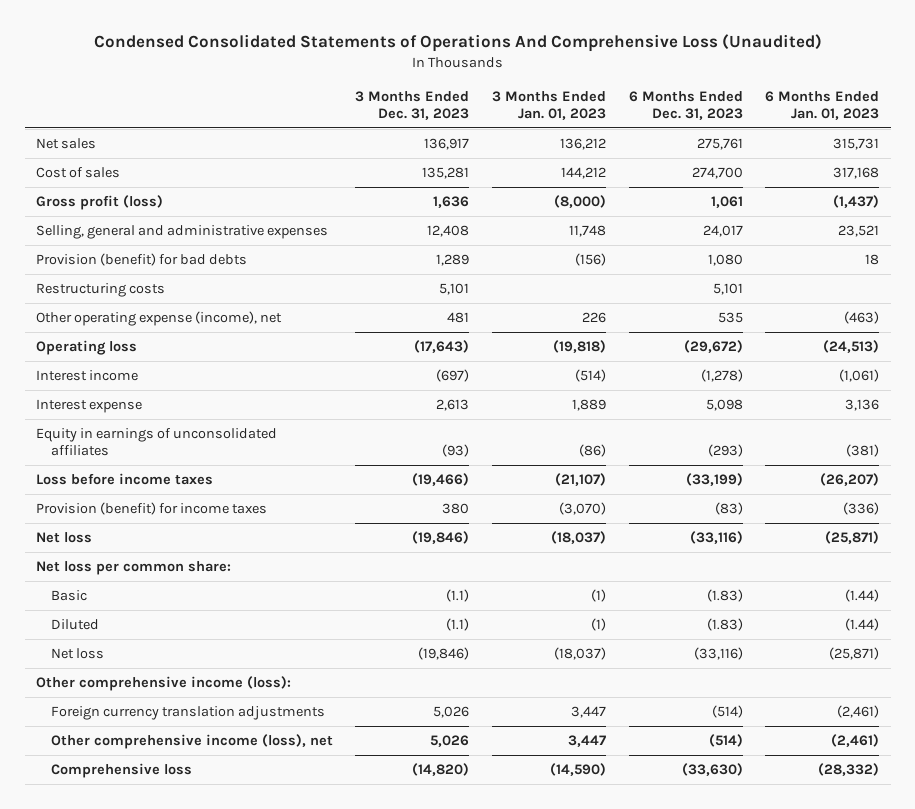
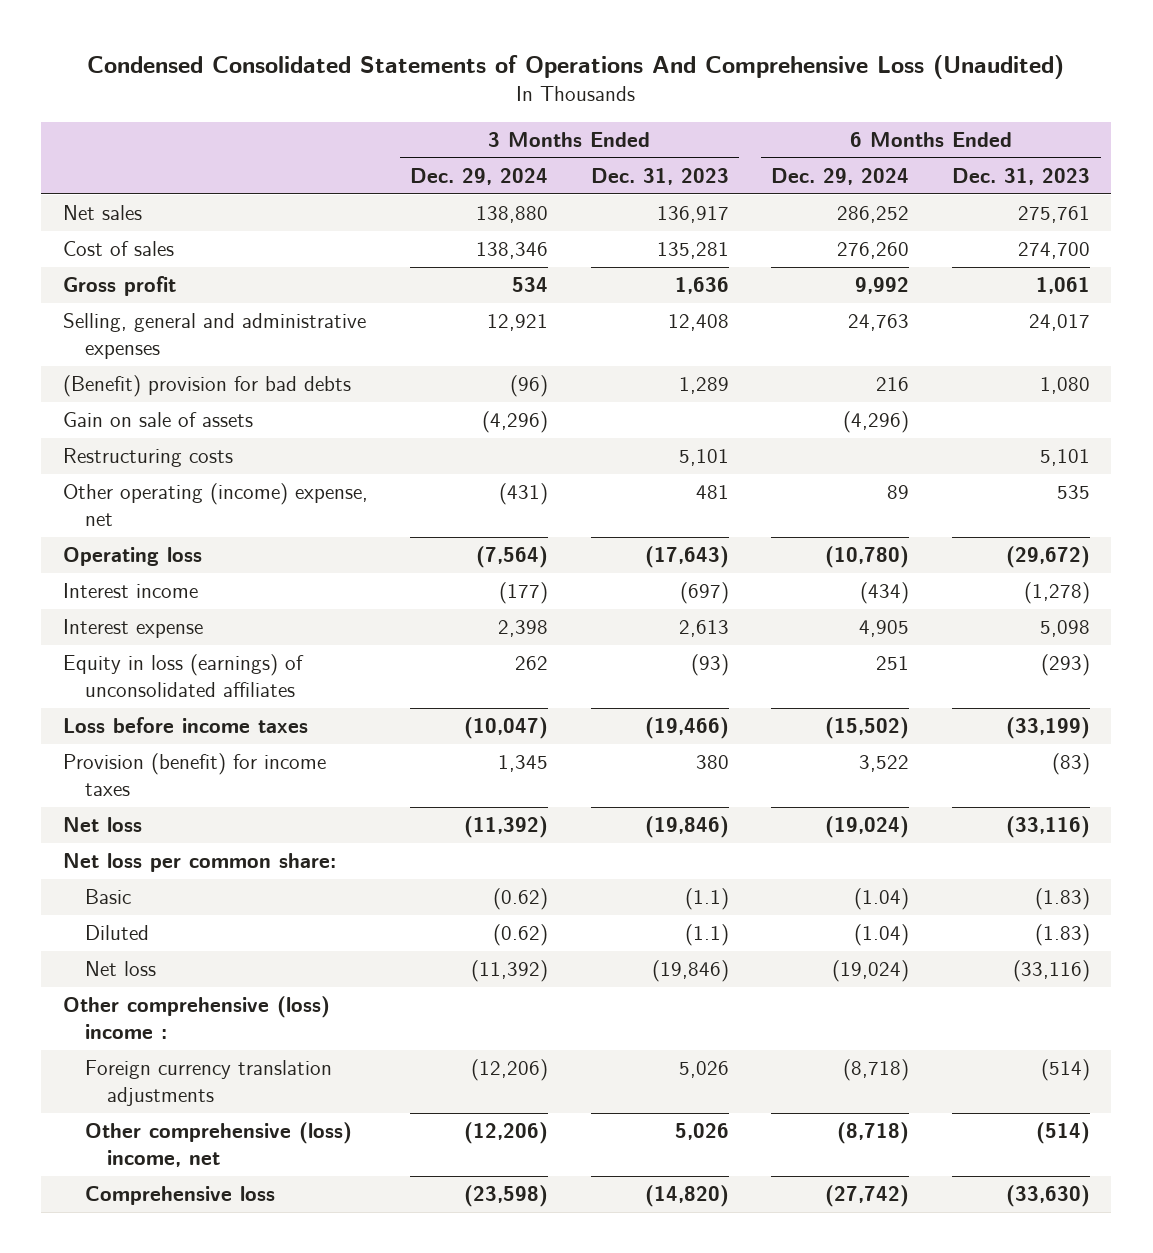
- | 3 Months Ended Dec. 31, 2023 | 3 Months Ended Jan. 01, 2023 | 6 Months Ended Dec. 31, 2023 | 6 Months Ended Jan. 01, 2023
+ | 3 Months Ended Dec. 29, 2024 | 3 Months Ended Dec. 31, 2023 | 6 Months Ended Dec. 29, 2024 | 6 Months Ended Dec. 31, 2023
- Gross profit (loss) | 1,636 | (8,000) | 1,061 | (1,437)
+ Gross profit | 534 | 1,636 | 9,992 | 1,061
- Provision (benefit) for bad debts | 1,289 | (156) | 1,080 | 18
+ (Benefit) provision for bad debts | (96) | 1,289 | 216 | 1,080
+ Gain on sale of assets | (4,296) | | (4,296) |
- Other operating expense (income), net | 481 | 226 | 535 | (463)
+ Other operating (income) expense, net | (431) | 481 | 89 | 535
- Equity in earnings of unconsolidated affiliates | (93) | (86) | (293) | (381)
+ Equity in loss (earnings) of unconsolidated affiliates | 262 | (93) | 251 | (293)
- Other comprehensive income (loss):
+ Other comprehensive (loss) income :
- Other comprehensive income (loss), net | 5,026 | 3,447 | (514) | (2,461)
+ Other comprehensive (loss) income, net | (12,206) | 5,026 | (8,718) | (514)

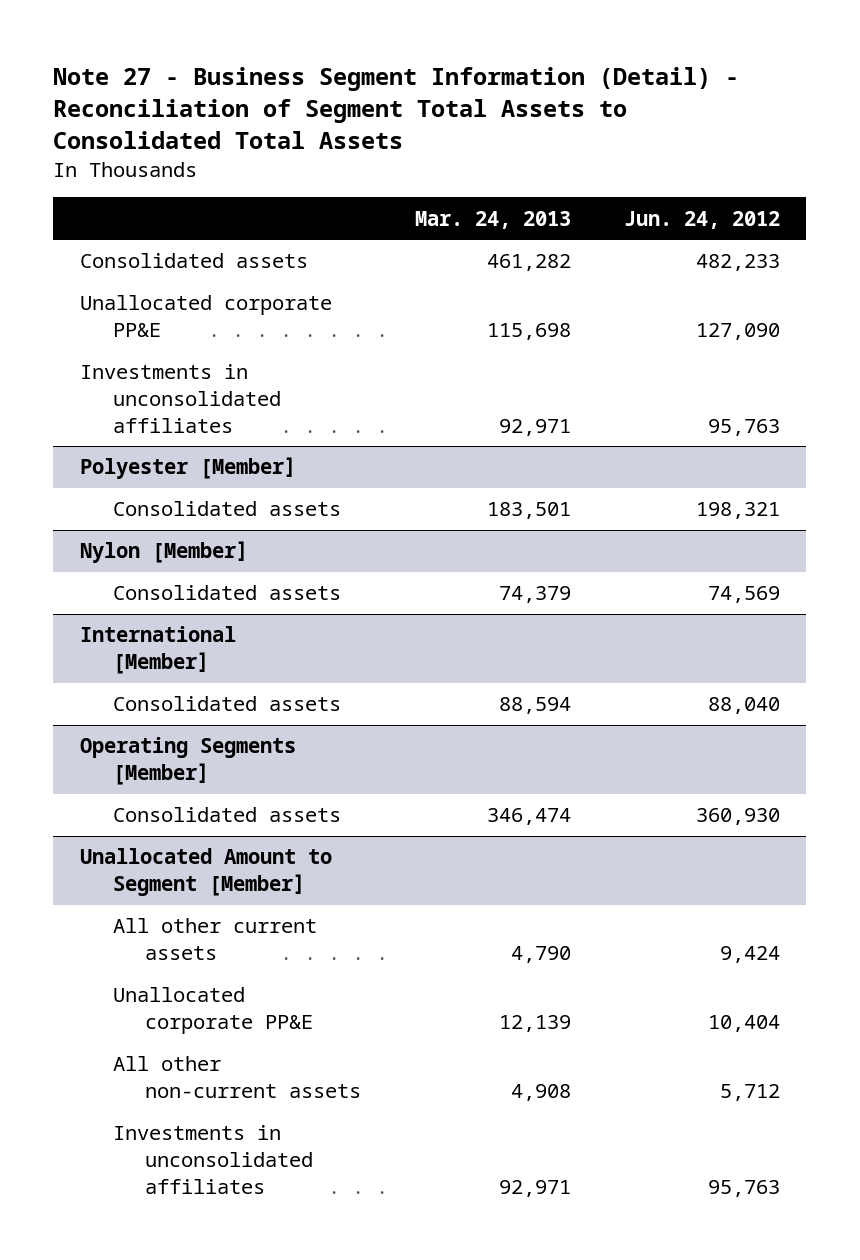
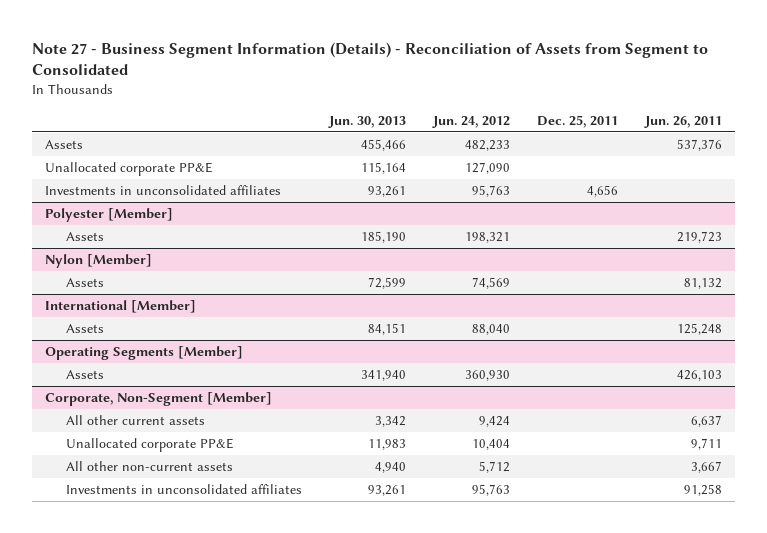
- Note 27 - Business Segment Information (Detail) - Reconciliation of Segment Total Assets to Consolidated Total Assets
+ Note 27 - Business Segment Information (Details) - Reconciliation of Assets from Segment to Consolidated
- | Mar. 24, 2013 | Jun. 24, 2012
+ | Jun. 30, 2013 | Jun. 24, 2012 | Dec. 25, 2011 | Jun. 26, 2011
- Consolidated assets | 461,282 | 482,233
+ Assets | 455,466 | 482,233 | | 537,376
@ Polyester [Member]
- Consolidated assets | 183,501 | 198,321
+ Assets | 185,190 | 198,321 | | 219,723
@ Nylon [Member]
- Consolidated assets | 74,379 | 74,569
+ Assets | 72,599 | 74,569 | | 81,132
@ International [Member]
- Consolidated assets | 88,594 | 88,040
+ Assets | 84,151 | 88,040 | | 125,248
@ Operating Segments [Member]
- Consolidated assets | 346,474 | 360,930
- Unallocated Amount to Segment [Member]
@ Operating Segments [Member]
+ Assets | 341,940 | 360,930 | | 426,103
+ Corporate, Non-Segment [Member]

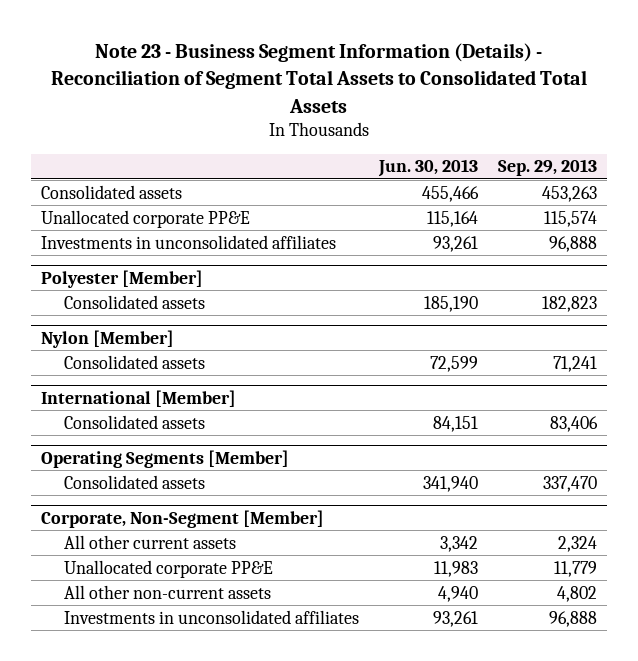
- Note 27 - Business Segment Information (Details) - Reconciliation of Assets from Segment to Consolidated
+ Note 23 - Business Segment Information (Details) - Reconciliation of Segment Total Assets to Consolidated Total Assets
- | Jun. 30, 2013 | Jun. 24, 2012 | Dec. 25, 2011 | Jun. 26, 2011
+ | Jun. 30, 2013 | Sep. 29, 2013
- Assets | 455,466 | 482,233 | | 537,376
+ Consolidated assets | 455,466 | 453,263
@ Polyester [Member]
- Assets | 185,190 | 198,321 | | 219,723
+ Consolidated assets | 185,190 | 182,823
@ Nylon [Member]
- Assets | 72,599 | 74,569 | | 81,132
+ Consolidated assets | 72,599 | 71,241
@ International [Member]
- Assets | 84,151 | 88,040 | | 125,248
+ Consolidated assets | 84,151 | 83,406
@ Operating Segments [Member]
- Assets | 341,940 | 360,930 | | 426,103
+ Consolidated assets | 341,940 | 337,470

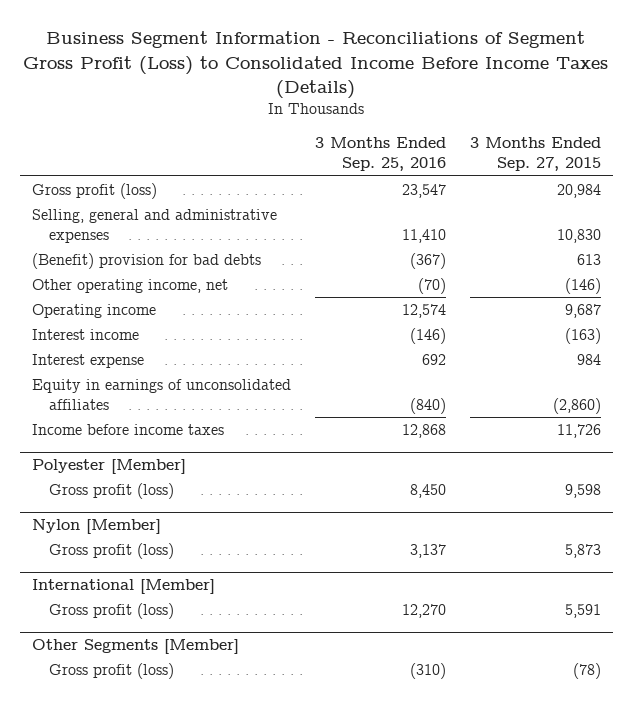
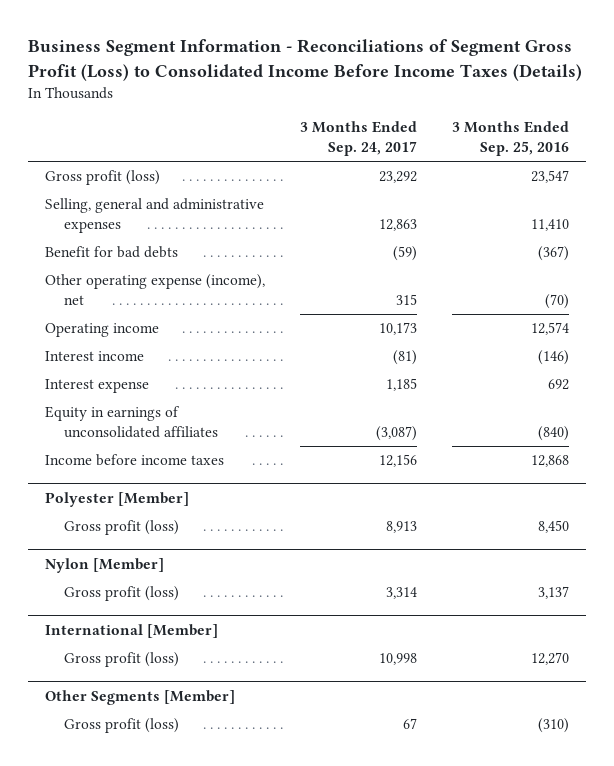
- | 3 Months Ended Sep. 25, 2016 | 3 Months Ended Sep. 27, 2015
+ | 3 Months Ended Sep. 24, 2017 | 3 Months Ended Sep. 25, 2016
- (Benefit) provision for bad debts | (367) | 613
- Other operating income, net | (70) | (146)
+ Benefit for bad debts | (59) | (367)
+ Other operating expense (income), net | 315 | (70)

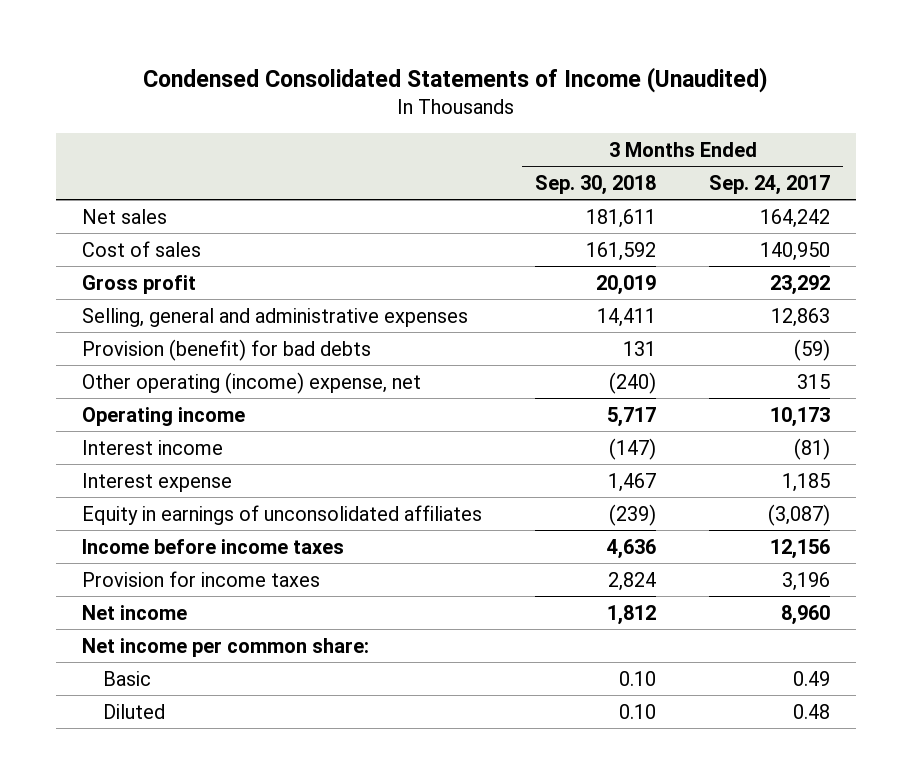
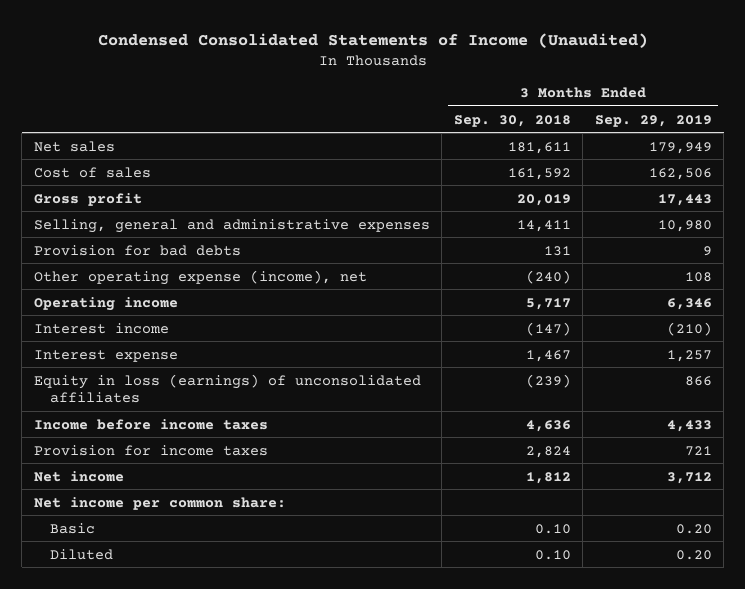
- | 3 Months Ended Sep. 30, 2018 | 3 Months Ended Sep. 24, 2017
+ | 3 Months Ended Sep. 30, 2018 | 3 Months Ended Sep. 29, 2019
- Provision (benefit) for bad debts | 131 | (59)
- Other operating (income) expense, net | (240) | 315
+ Provision for bad debts | 131 | 9
+ Other operating expense (income), net | (240) | 108
- Equity in earnings of unconsolidated affiliates | (239) | (3,087)
+ Equity in loss (earnings) of unconsolidated affiliates | (239) | 866

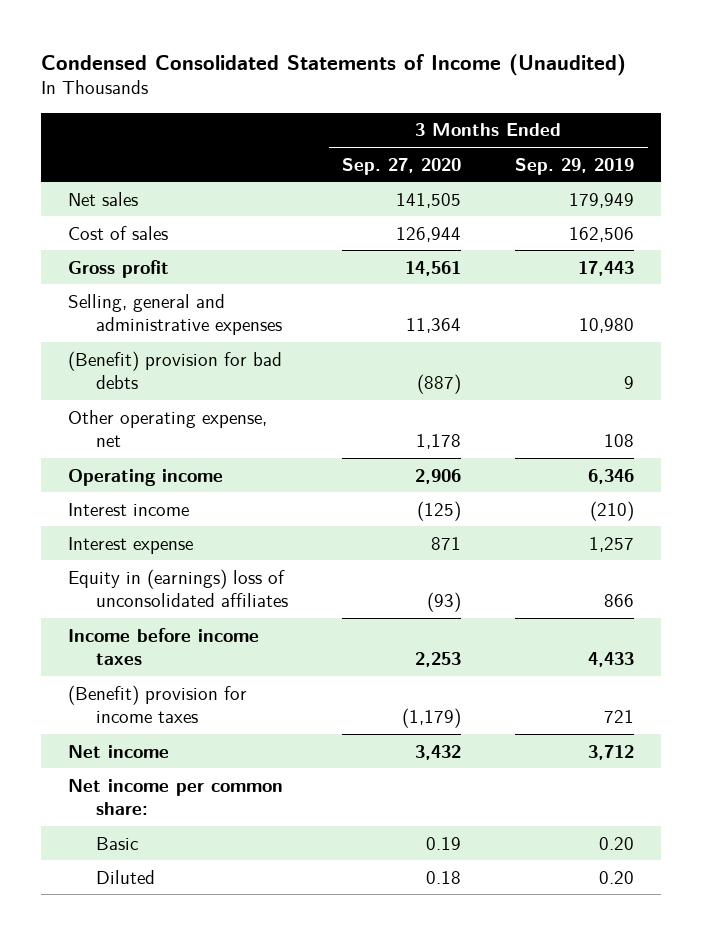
- | 3 Months Ended Sep. 30, 2018 | 3 Months Ended Sep. 29, 2019
+ | 3 Months Ended Sep. 27, 2020 | 3 Months Ended Sep. 29, 2019
- Provision for bad debts | 131 | 9
- Other operating expense (income), net | (240) | 108
+ (Benefit) provision for bad debts | (887) | 9
+ Other operating expense, net | 1,178 | 108
- Equity in loss (earnings) of unconsolidated affiliates | (239) | 866
+ Equity in (earnings) loss of unconsolidated affiliates | (93) | 866
- Provision for income taxes | 2,824 | 721
+ (Benefit) provision for income taxes | (1,179) | 721

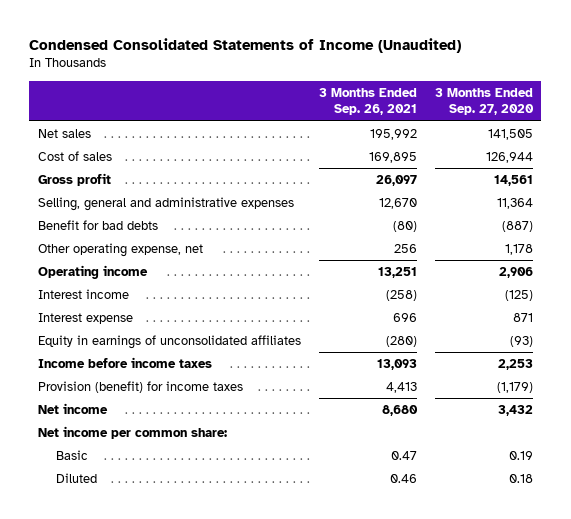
- | 3 Months Ended Sep. 27, 2020 | 3 Months Ended Sep. 29, 2019
+ | 3 Months Ended Sep. 26, 2021 | 3 Months Ended Sep. 27, 2020
- (Benefit) provision for bad debts | (887) | 9
+ Benefit for bad debts | (80) | (887)
- Equity in (earnings) loss of unconsolidated affiliates | (93) | 866
+ Equity in earnings of unconsolidated affiliates | (280) | (93)
- (Benefit) provision for income taxes | (1,179) | 721
+ Provision (benefit) for income taxes | 4,413 | (1,179)

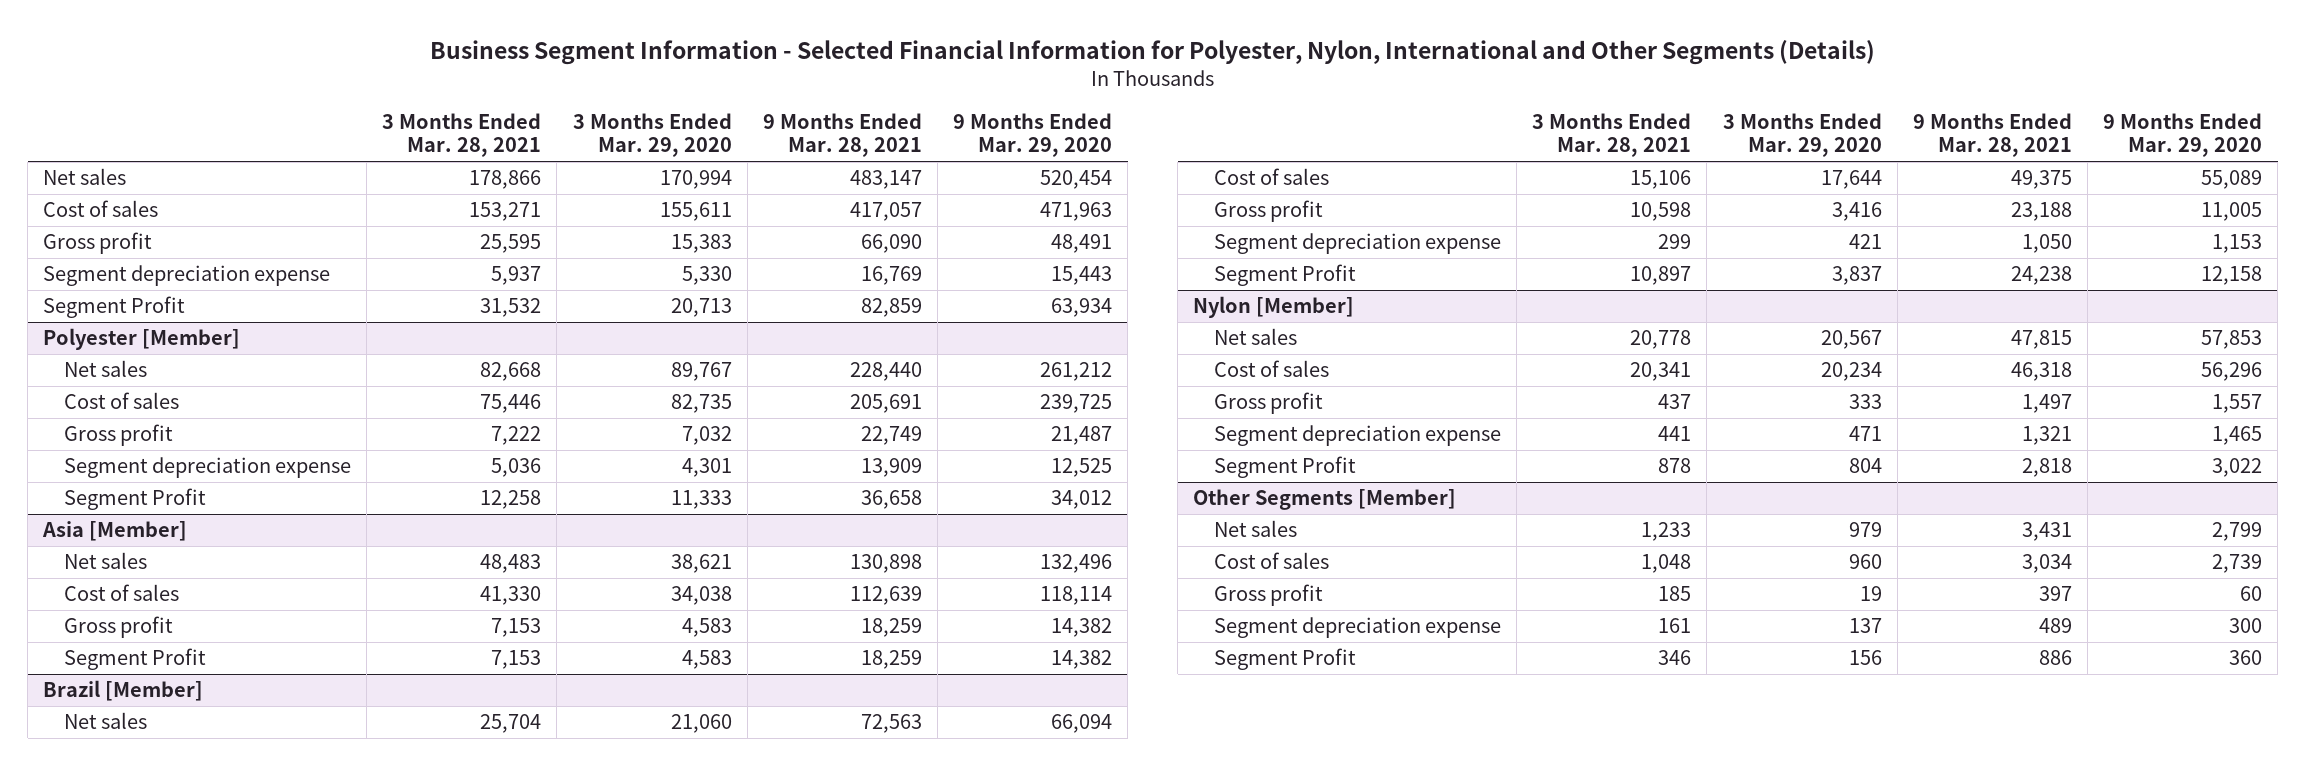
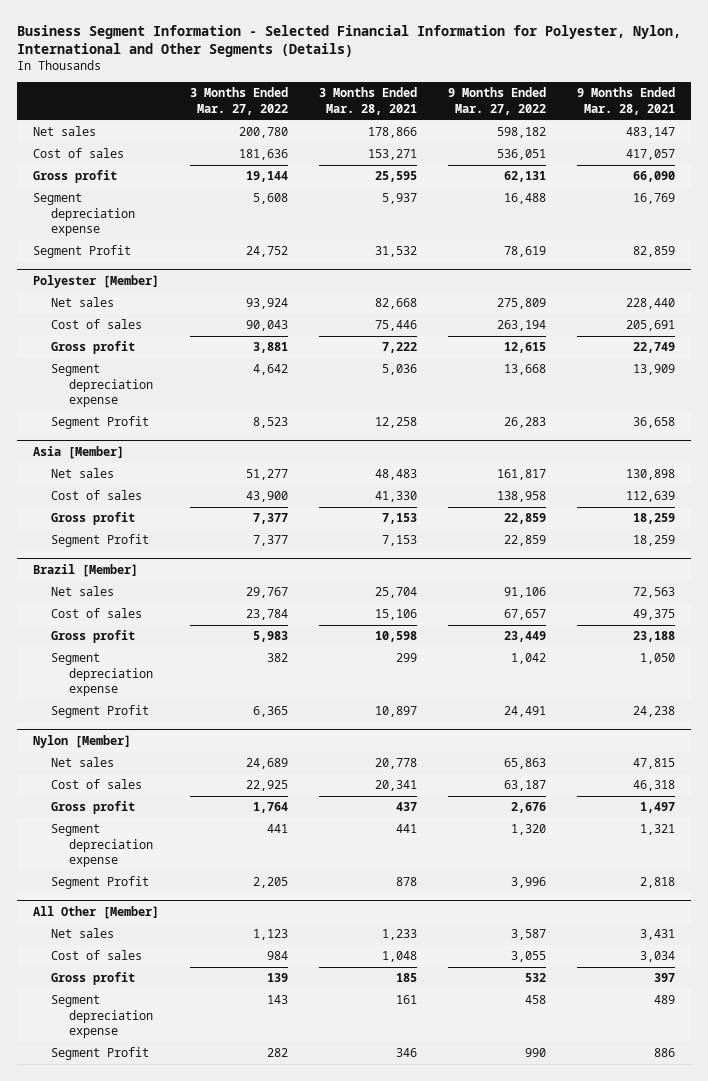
- | 3 Months Ended Mar. 28, 2021 | 3 Months Ended Mar. 29, 2020 | 9 Months Ended Mar. 28, 2021 | 9 Months Ended Mar. 29, 2020
+ | 3 Months Ended Mar. 27, 2022 | 3 Months Ended Mar. 28, 2021 | 9 Months Ended Mar. 27, 2022 | 9 Months Ended Mar. 28, 2021
- Other Segments [Member]
+ All Other [Member]

